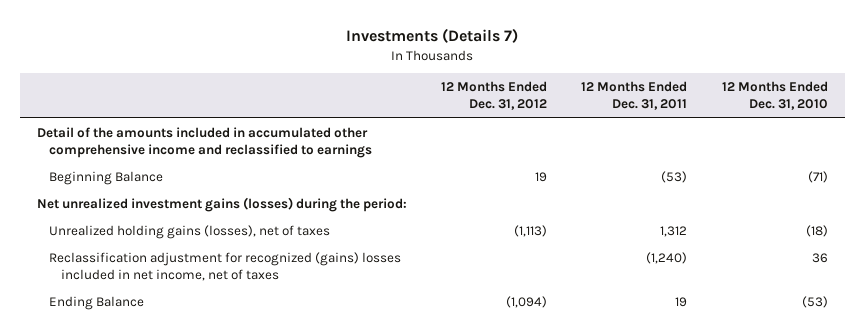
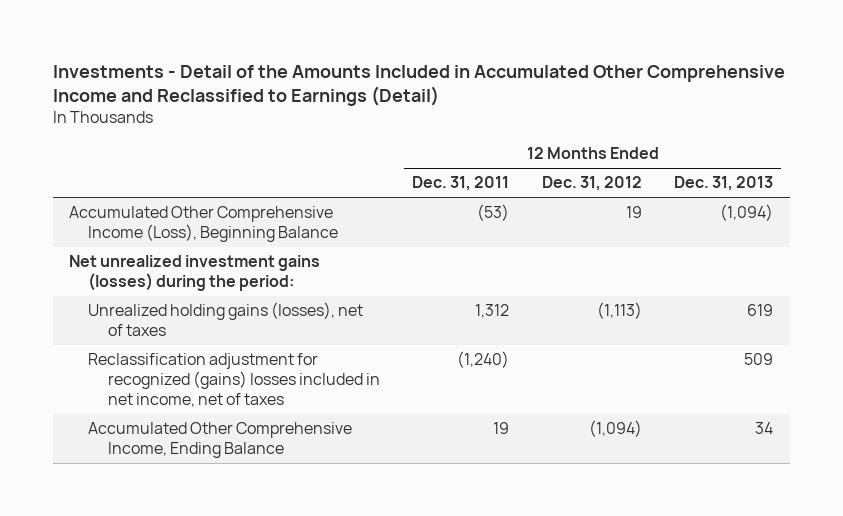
- Investments (Details 7)
+ Investments - Detail of the Amounts Included in Accumulated Other Comprehensive Income and Reclassified to Earnings (Detail)
- | 12 Months Ended Dec. 31, 2012 | 12 Months Ended Dec. 31, 2011 | 12 Months Ended Dec. 31, 2010
+ | 12 Months Ended Dec. 31, 2011 | 12 Months Ended Dec. 31, 2012 | 12 Months Ended Dec. 31, 2013
- Detail of the amounts included in accumulated other comprehensive income and reclassified to earnings
- Beginning Balance | 19 | (53) | (71)
+ Accumulated Other Comprehensive Income (Loss), Beginning Balance | (53) | 19 | (1,094)
- Ending Balance | (1,094) | 19 | (53)
+ Accumulated Other Comprehensive Income, Ending Balance | 19 | (1,094) | 34

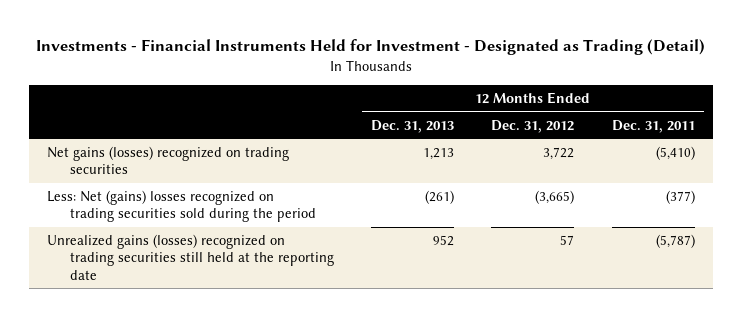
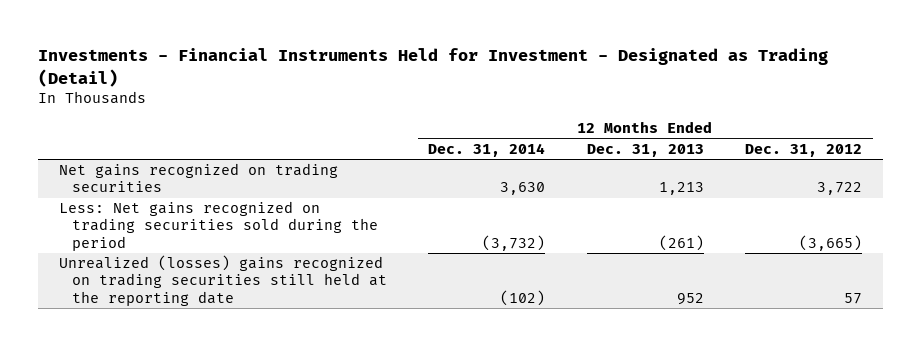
- | 12 Months Ended Dec. 31, 2013 | 12 Months Ended Dec. 31, 2012 | 12 Months Ended Dec. 31, 2011
+ | 12 Months Ended Dec. 31, 2014 | 12 Months Ended Dec. 31, 2013 | 12 Months Ended Dec. 31, 2012
- Net gains (losses) recognized on trading securities | 1,213 | 3,722 | (5,410)
- Less: Net (gains) losses recognized on trading securities sold during the period | (261) | (3,665) | (377)
- Unrealized gains (losses) recognized on trading securities still held at the reporting date | 952 | 57 | (5,787)
+ Net gains recognized on trading securities | 3,630 | 1,213 | 3,722
+ Less: Net gains recognized on trading securities sold during the period | (3,732) | (261) | (3,665)
+ Unrealized (losses) gains recognized on trading securities still held at the reporting date | (102) | 952 | 57

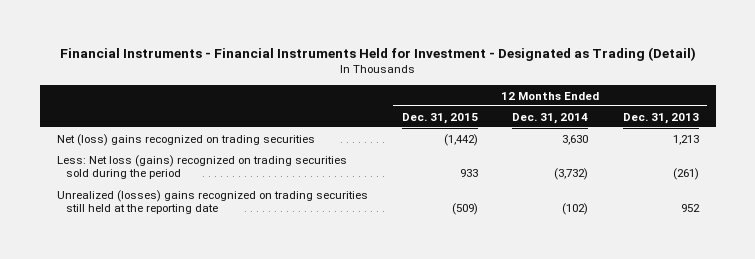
- Investments - Financial Instruments Held for Investment - Designated as Trading (Detail)
+ Financial Instruments - Financial Instruments Held for Investment - Designated as Trading (Detail)
- | 12 Months Ended Dec. 31, 2014 | 12 Months Ended Dec. 31, 2013 | 12 Months Ended Dec. 31, 2012
+ | 12 Months Ended Dec. 31, 2015 | 12 Months Ended Dec. 31, 2014 | 12 Months Ended Dec. 31, 2013
- Net gains recognized on trading securities | 3,630 | 1,213 | 3,722
- Less: Net gains recognized on trading securities sold during the period | (3,732) | (261) | (3,665)
+ Net (loss) gains recognized on trading securities | (1,442) | 3,630 | 1,213
+ Less: Net loss (gains) recognized on trading securities sold during the period | 933 | (3,732) | (261)

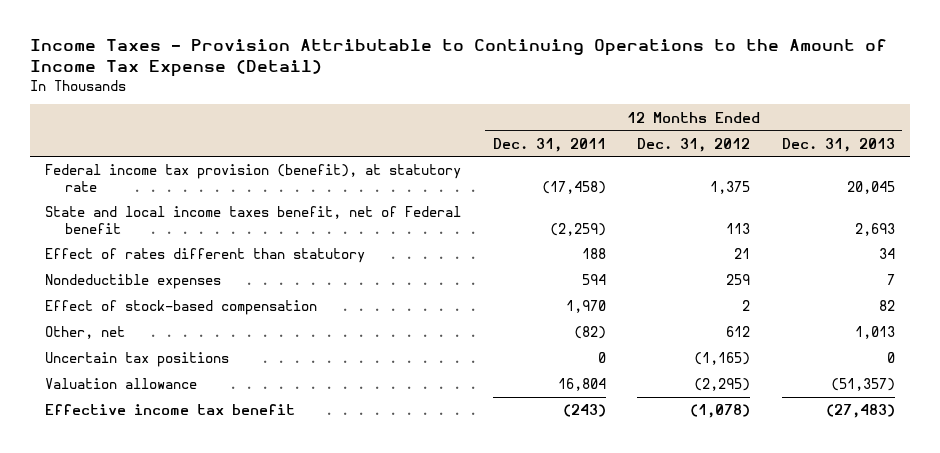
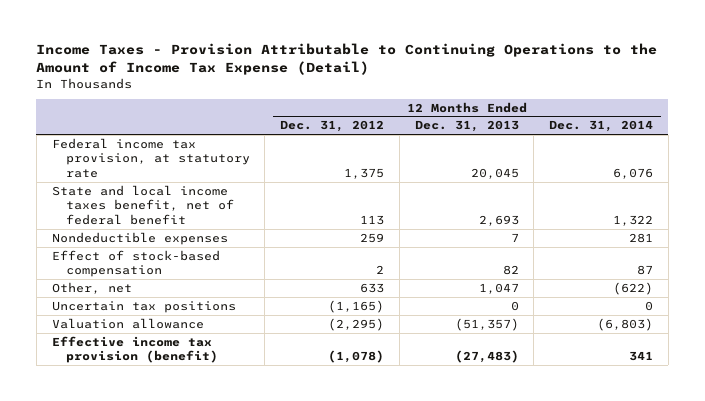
- | 12 Months Ended Dec. 31, 2011 | 12 Months Ended Dec. 31, 2012 | 12 Months Ended Dec. 31, 2013
+ | 12 Months Ended Dec. 31, 2012 | 12 Months Ended Dec. 31, 2013 | 12 Months Ended Dec. 31, 2014
- Federal income tax provision (benefit), at statutory rate | (17,458) | 1,375 | 20,045
- State and local income taxes benefit, net of Federal benefit | (2,259) | 113 | 2,693
- Effect of rates different than statutory | 188 | 21 | 34
+ Federal income tax provision, at statutory rate | 1,375 | 20,045 | 6,076
+ State and local income taxes benefit, net of federal benefit | 113 | 2,693 | 1,322
- Other, net | (82) | 612 | 1,013
+ Other, net | 633 | 1,047 | (622)
- Effective income tax benefit | (243) | (1,078) | (27,483)
+ Effective income tax provision (benefit) | (1,078) | (27,483) | 341

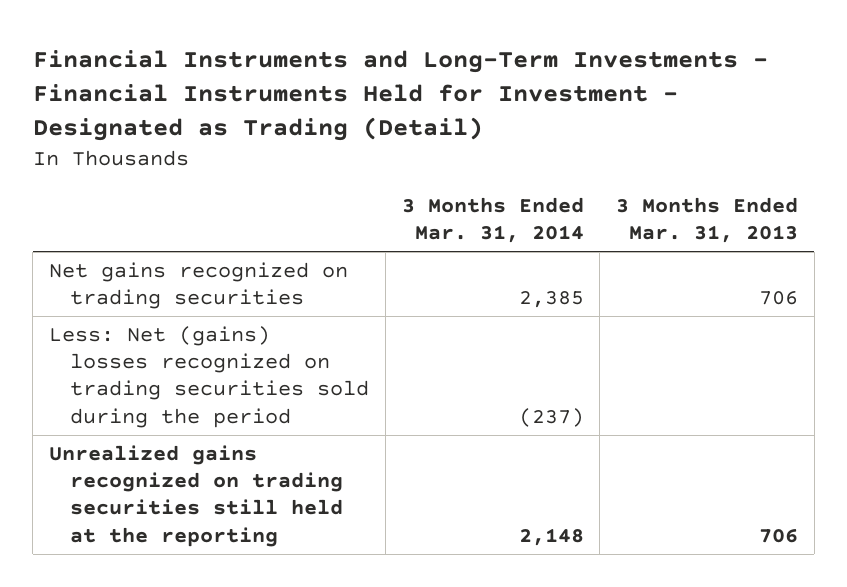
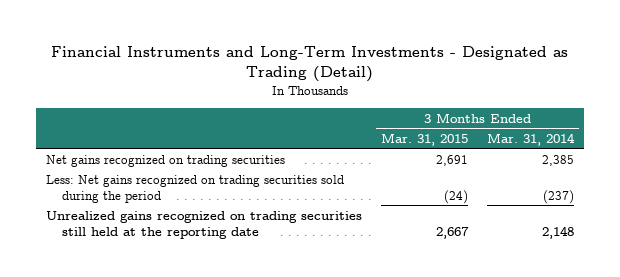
- Financial Instruments and Long-Term Investments - Financial Instruments Held for Investment - Designated as Trading (Detail)
+ Financial Instruments and Long-Term Investments - Designated as Trading (Detail)
- | 3 Months Ended Mar. 31, 2014 | 3 Months Ended Mar. 31, 2013
+ | 3 Months Ended Mar. 31, 2015 | 3 Months Ended Mar. 31, 2014
- Less: Net (gains) losses recognized on trading securities sold during the period | (237) |
- Unrealized gains recognized on trading securities still held at the reporting | 2,148 | 706
+ Less: Net gains recognized on trading securities sold during the period | (24) | (237)
+ Unrealized gains recognized on trading securities still held at the reporting date | 2,667 | 2,148

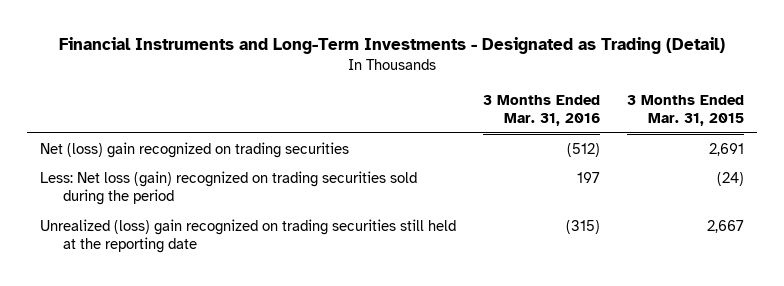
- | 3 Months Ended Mar. 31, 2015 | 3 Months Ended Mar. 31, 2014
+ | 3 Months Ended Mar. 31, 2016 | 3 Months Ended Mar. 31, 2015
- Net gains recognized on trading securities | 2,691 | 2,385
- Less: Net gains recognized on trading securities sold during the period | (24) | (237)
- Unrealized gains recognized on trading securities still held at the reporting date | 2,667 | 2,148
+ Net (loss) gain recognized on trading securities | (512) | 2,691
+ Less: Net loss (gain) recognized on trading securities sold during the period | 197 | (24)
+ Unrealized (loss) gain recognized on trading securities still held at the reporting date | (315) | 2,667

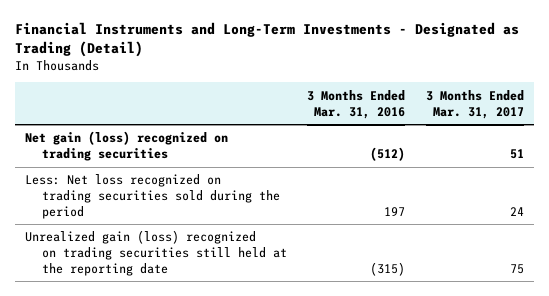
- | 3 Months Ended Mar. 31, 2016 | 3 Months Ended Mar. 31, 2015
+ | 3 Months Ended Mar. 31, 2016 | 3 Months Ended Mar. 31, 2017
- Net (loss) gain recognized on trading securities | (512) | 2,691
- Less: Net loss (gain) recognized on trading securities sold during the period | 197 | (24)
- Unrealized (loss) gain recognized on trading securities still held at the reporting date | (315) | 2,667
+ Net gain (loss) recognized on trading securities | (512) | 51
+ Less: Net loss recognized on trading securities sold during the period | 197 | 24
+ Unrealized gain (loss) recognized on trading securities still held at the reporting date | (315) | 75

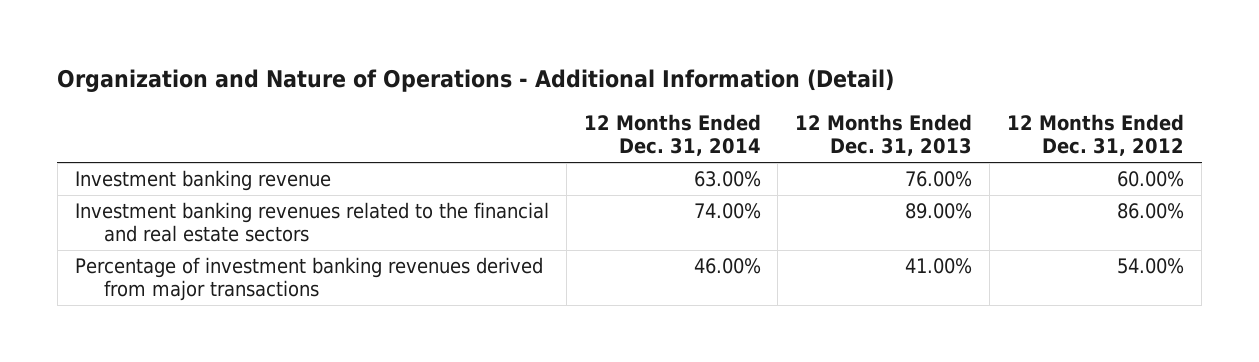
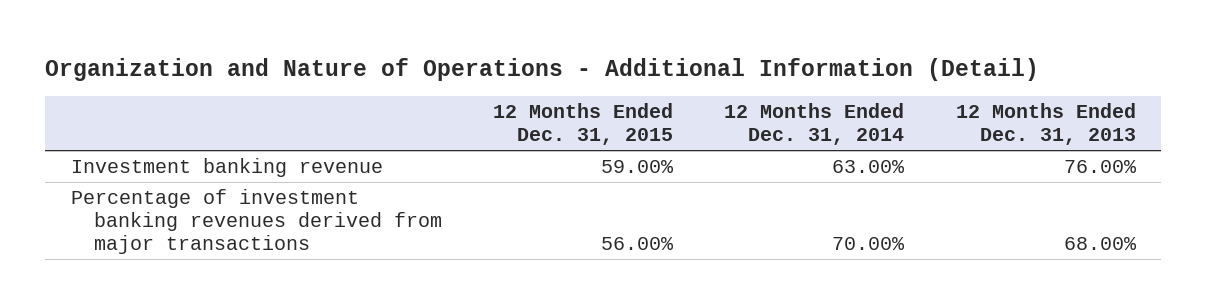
- | 12 Months Ended Dec. 31, 2014 | 12 Months Ended Dec. 31, 2013 | 12 Months Ended Dec. 31, 2012
+ | 12 Months Ended Dec. 31, 2015 | 12 Months Ended Dec. 31, 2014 | 12 Months Ended Dec. 31, 2013
- Investment banking revenues related to the financial and real estate sectors | 74.00% | 89.00% | 86.00%
- Percentage of investment banking revenues derived from major transactions | 46.00% | 41.00% | 54.00%
+ Percentage of investment banking revenues derived from major transactions | 56.00% | 70.00% | 68.00%

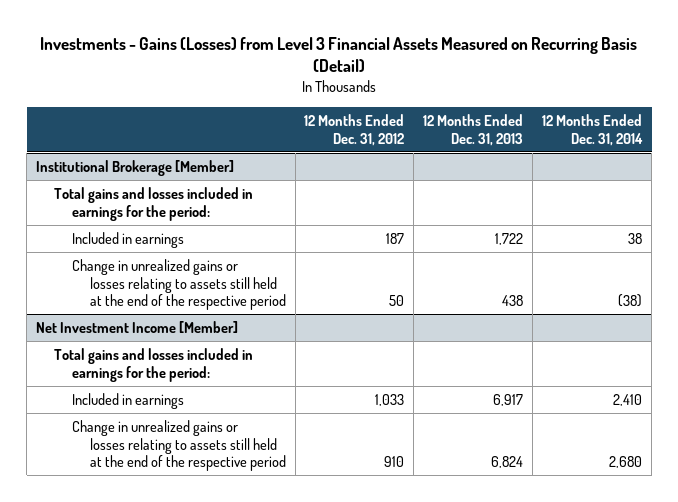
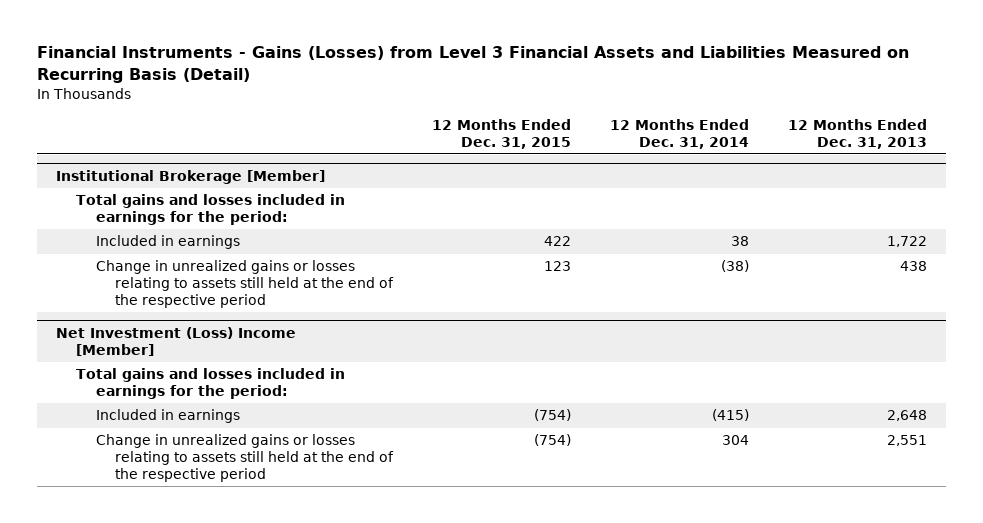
- Investments - Gains (Losses) from Level 3 Financial Assets Measured on Recurring Basis (Detail)
+ Financial Instruments - Gains (Losses) from Level 3 Financial Assets and Liabilities Measured on Recurring Basis (Detail)
- | 12 Months Ended Dec. 31, 2012 | 12 Months Ended Dec. 31, 2013 | 12 Months Ended Dec. 31, 2014
+ | 12 Months Ended Dec. 31, 2015 | 12 Months Ended Dec. 31, 2014 | 12 Months Ended Dec. 31, 2013
- Net Investment Income [Member]
+ Net Investment (Loss) Income [Member]
- Included in earnings | 1,033 | 6,917 | 2,410
- Change in unrealized gains or losses relating to assets still held at the end of the respective period | 910 | 6,824 | 2,680
+ Included in earnings | (754) | (415) | 2,648
+ Change in unrealized gains or losses relating to assets still held at the end of the respective period | (754) | 304 | 2,551

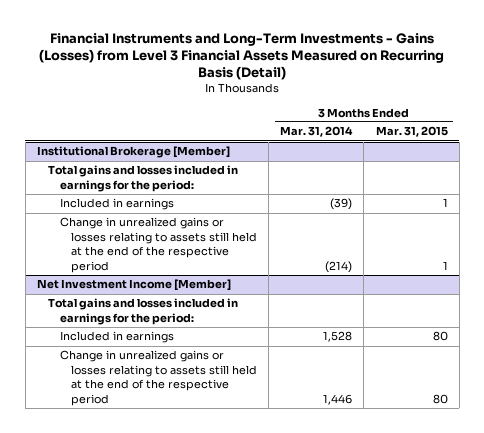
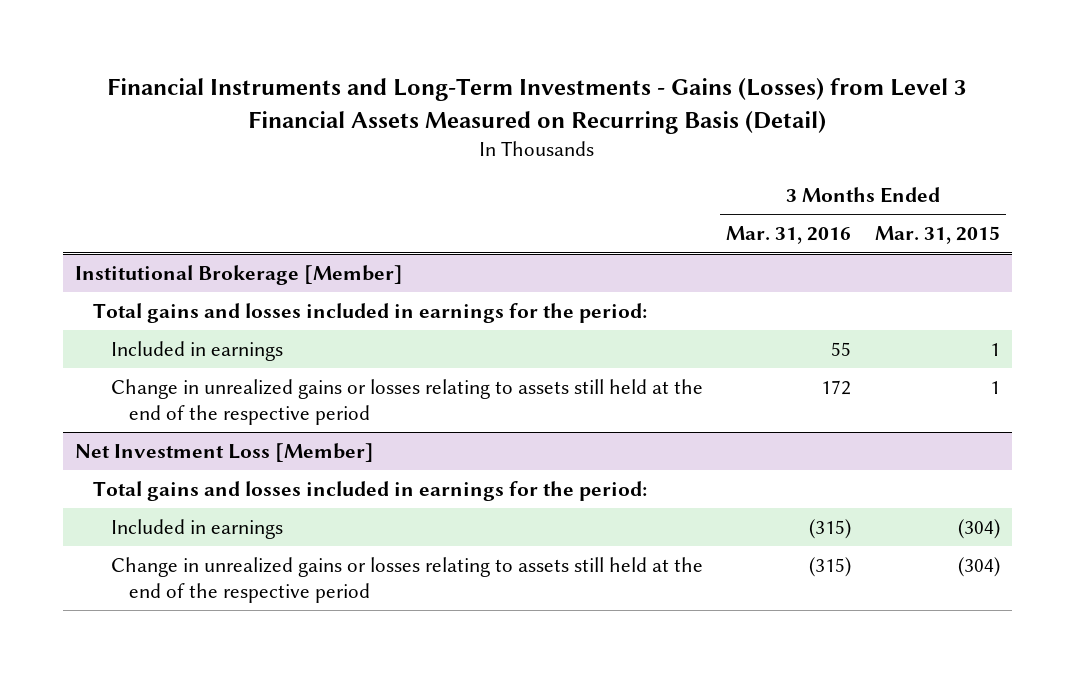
- | 3 Months Ended Mar. 31, 2014 | 3 Months Ended Mar. 31, 2015
+ | 3 Months Ended Mar. 31, 2016 | 3 Months Ended Mar. 31, 2015
- Net Investment Income [Member]
+ Net Investment Loss [Member]
- Included in earnings | 1,528 | 80
- Change in unrealized gains or losses relating to assets still held at the end of the respective period | 1,446 | 80
+ Included in earnings | (315) | (304)
+ Change in unrealized gains or losses relating to assets still held at the end of the respective period | (315) | (304)

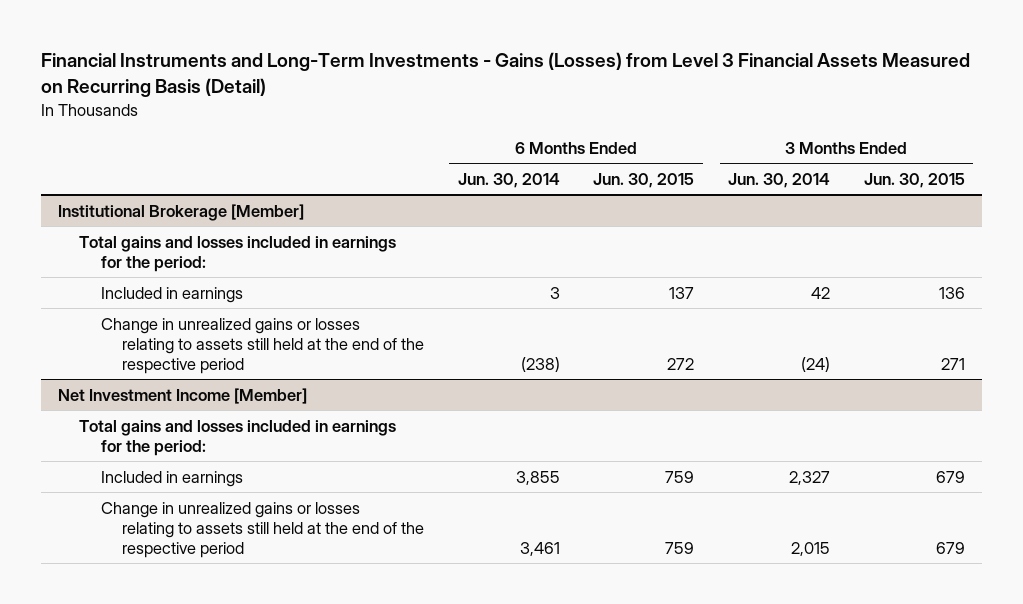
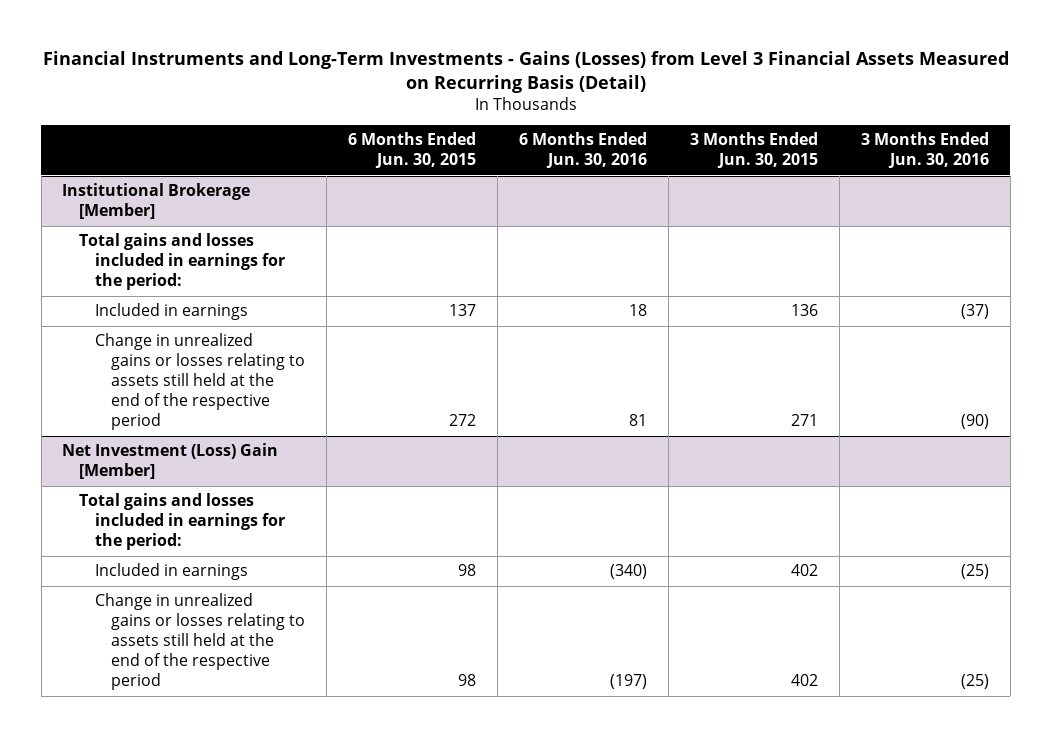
- | 6 Months Ended Jun. 30, 2014 | 6 Months Ended Jun. 30, 2015 | 3 Months Ended Jun. 30, 2014 | 3 Months Ended Jun. 30, 2015
+ | 6 Months Ended Jun. 30, 2015 | 6 Months Ended Jun. 30, 2016 | 3 Months Ended Jun. 30, 2015 | 3 Months Ended Jun. 30, 2016
- Net Investment Income [Member]
+ Net Investment (Loss) Gain [Member]
- Included in earnings | 3,855 | 759 | 2,327 | 679
- Change in unrealized gains or losses relating to assets still held at the end of the respective period | 3,461 | 759 | 2,015 | 679
+ Included in earnings | 98 | (340) | 402 | (25)
+ Change in unrealized gains or losses relating to assets still held at the end of the respective period | 98 | (197) | 402 | (25)

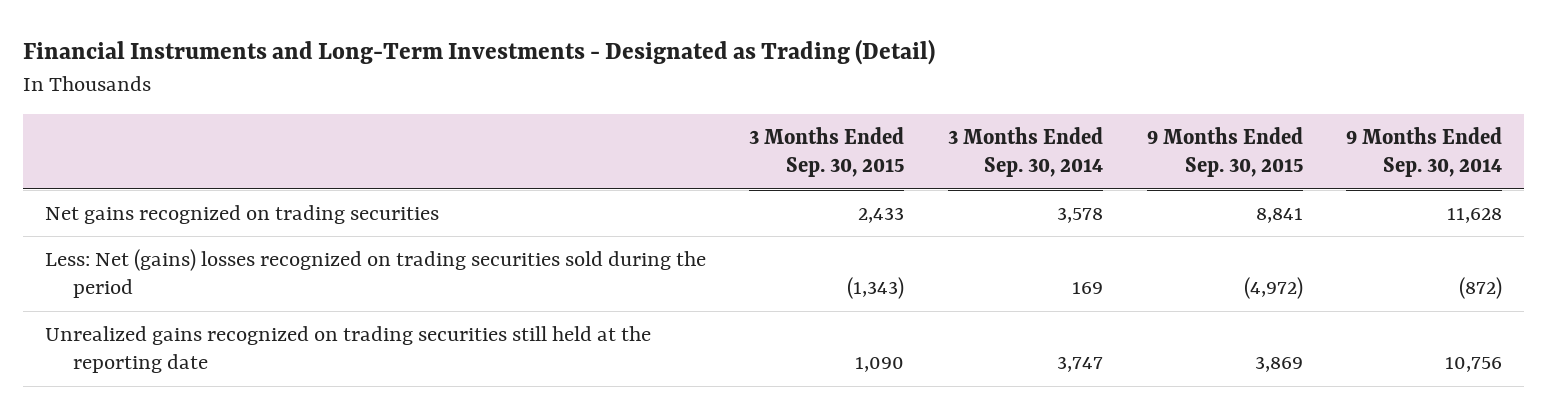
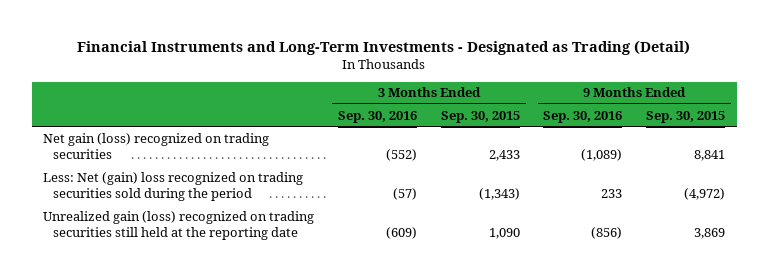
- | 3 Months Ended Sep. 30, 2015 | 3 Months Ended Sep. 30, 2014 | 9 Months Ended Sep. 30, 2015 | 9 Months Ended Sep. 30, 2014
+ | 3 Months Ended Sep. 30, 2016 | 3 Months Ended Sep. 30, 2015 | 9 Months Ended Sep. 30, 2016 | 9 Months Ended Sep. 30, 2015
- Net gains recognized on trading securities | 2,433 | 3,578 | 8,841 | 11,628
- Less: Net (gains) losses recognized on trading securities sold during the period | (1,343) | 169 | (4,972) | (872)
- Unrealized gains recognized on trading securities still held at the reporting date | 1,090 | 3,747 | 3,869 | 10,756
+ Net gain (loss) recognized on trading securities | (552) | 2,433 | (1,089) | 8,841
+ Less: Net (gain) loss recognized on trading securities sold during the period | (57) | (1,343) | 233 | (4,972)
+ Unrealized gain (loss) recognized on trading securities still held at the reporting date | (609) | 1,090 | (856) | 3,869

